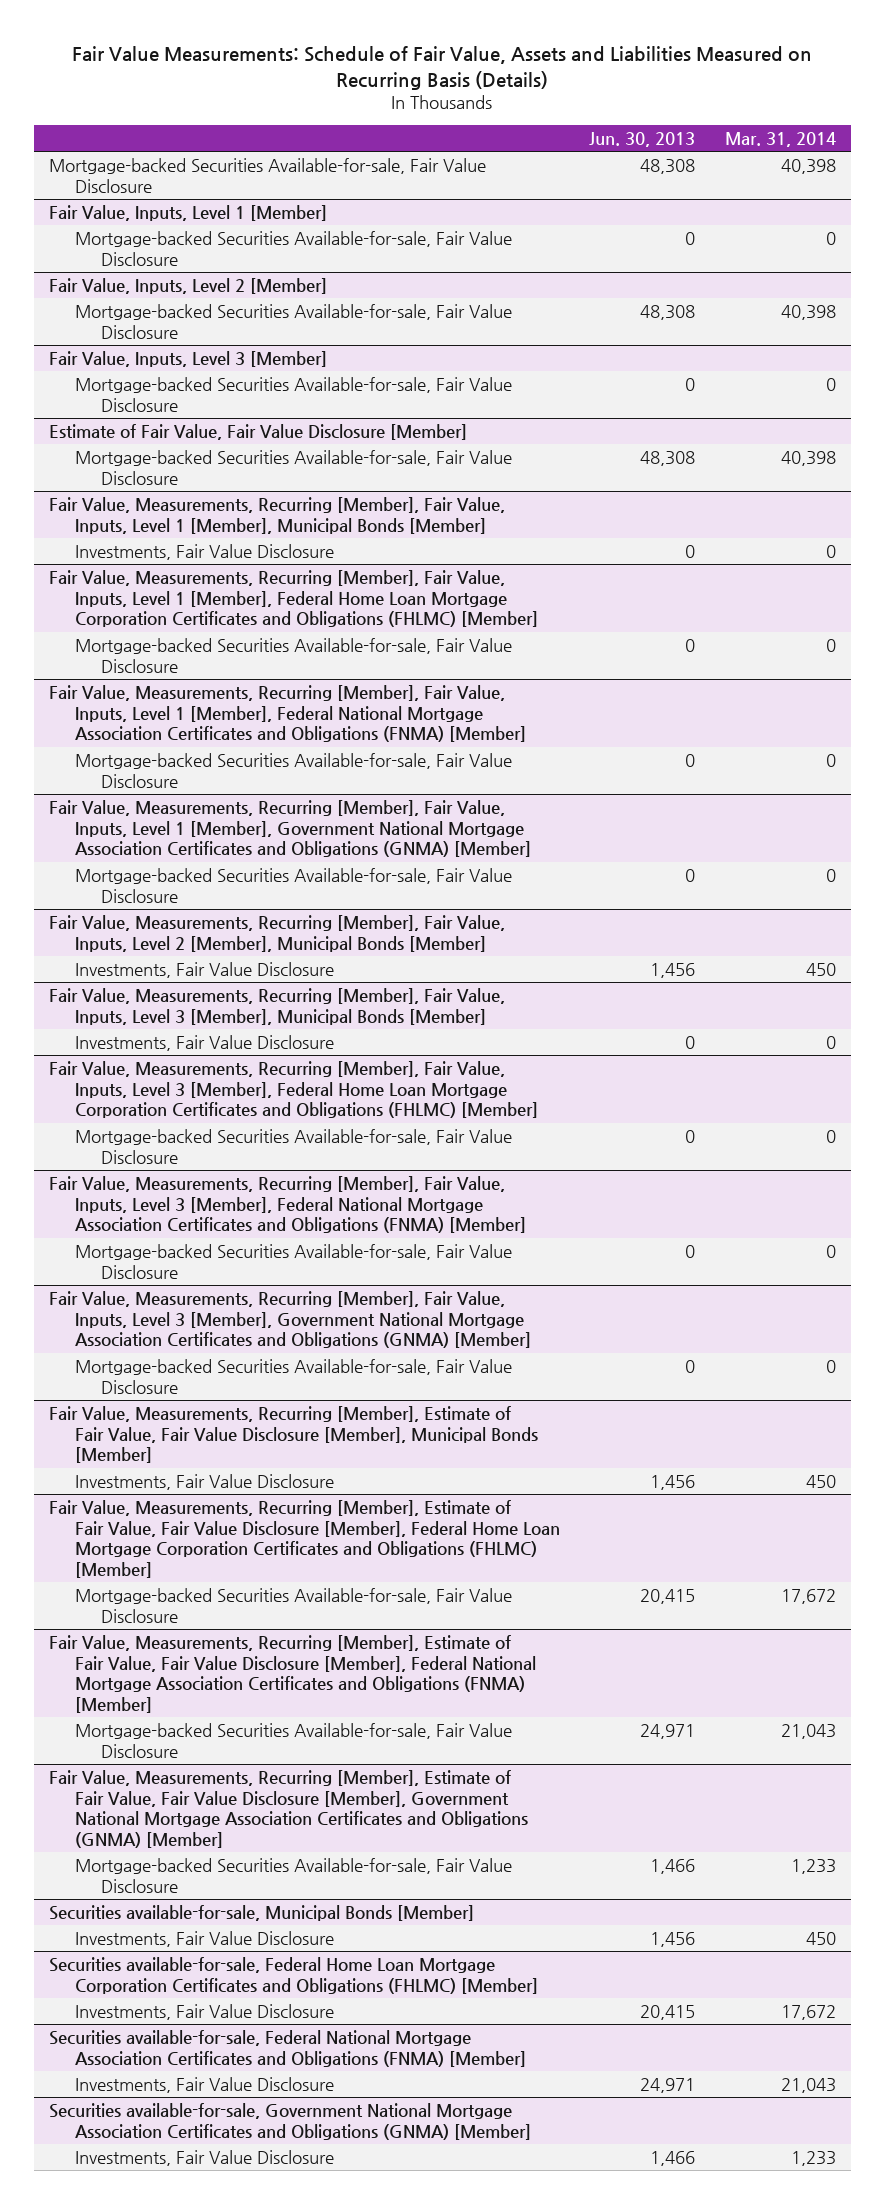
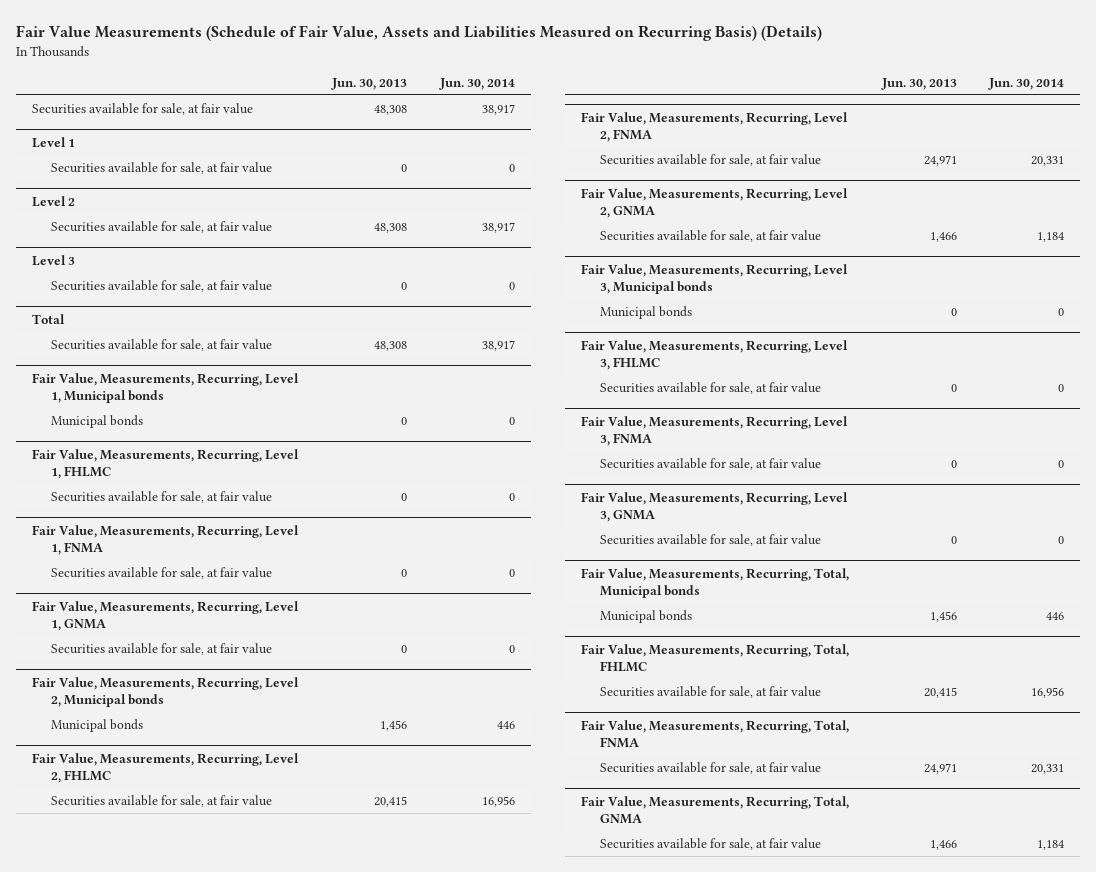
- Fair Value Measurements: Schedule of Fair Value, Assets and Liabilities Measured on Recurring Basis (Details)
+ Fair Value Measurements (Schedule of Fair Value, Assets and Liabilities Measured on Recurring Basis) (Details)
- | Jun. 30, 2013 | Mar. 31, 2014
+ | Jun. 30, 2013 | Jun. 30, 2014
- Mortgage-backed Securities Available-for-sale, Fair Value Disclosure | 48,308 | 40,398
- Fair Value, Inputs, Level 1 [Member]
- Mortgage-backed Securities Available-for-sale, Fair Value Disclosure | 0 | 0
- Fair Value, Inputs, Level 2 [Member]
- Mortgage-backed Securities Available-for-sale, Fair Value Disclosure | 48,308 | 40,398
- Fair Value, Inputs, Level 3 [Member]
- Mortgage-backed Securities Available-for-sale, Fair Value Disclosure | 0 | 0
- Estimate of Fair Value, Fair Value Disclosure [Member]
- Mortgage-backed Securities Available-for-sale, Fair Value Disclosure | 48,308 | 40,398
- Fair Value, Measurements, Recurring [Member], Fair Value, Inputs, Level 1 [Member], Municipal Bonds [Member]
- Investments, Fair Value Disclosure | 0 | 0
- Fair Value, Measurements, Recurring [Member], Fair Value, Inputs, Level 1 [Member], Federal Home Loan Mortgage Corporation Certificates and Obligations (FHLMC) [Member]
- Mortgage-backed Securities Available-for-sale, Fair Value Disclosure | 0 | 0
- Fair Value, Measurements, Recurring [Member], Fair Value, Inputs, Level 1 [Member], Federal National Mortgage Association Certificates and Obligations (FNMA) [Member]
- Mortgage-backed Securities Available-for-sale, Fair Value Disclosure | 0 | 0
- Fair Value, Measurements, Recurring [Member], Fair Value, Inputs, Level 1 [Member], Government National Mortgage Association Certificates and Obligations (GNMA) [Member]
- Mortgage-backed Securities Available-for-sale, Fair Value Disclosure | 0 | 0
- Fair Value, Measurements, Recurring [Member], Fair Value, Inputs, Level 2 [Member], Municipal Bonds [Member]
- Investments, Fair Value Disclosure | 1,456 | 450
- Fair Value, Measurements, Recurring [Member], Fair Value, Inputs, Level 3 [Member], Municipal Bonds [Member]
- Investments, Fair Value Disclosure | 0 | 0
- Fair Value, Measurements, Recurring [Member], Fair Value, Inputs, Level 3 [Member], Federal Home Loan Mortgage Corporation Certificates and Obligations (FHLMC) [Member]
- Mortgage-backed Securities Available-for-sale, Fair Value Disclosure | 0 | 0
- Fair Value, Measurements, Recurring [Member], Fair Value, Inputs, Level 3 [Member], Federal National Mortgage Association Certificates and Obligations (FNMA) [Member]
- Mortgage-backed Securities Available-for-sale, Fair Value Disclosure | 0 | 0
- Fair Value, Measurements, Recurring [Member], Fair Value, Inputs, Level 3 [Member], Government National Mortgage Association Certificates and Obligations (GNMA) [Member]
- Mortgage-backed Securities Available-for-sale, Fair Value Disclosure | 0 | 0
- Fair Value, Measurements, Recurring [Member], Estimate of Fair Value, Fair Value Disclosure [Member], Municipal Bonds [Member]
- Investments, Fair Value Disclosure | 1,456 | 450
- Fair Value, Measurements, Recurring [Member], Estimate of Fair Value, Fair Value Disclosure [Member], Federal Home Loan Mortgage Corporation Certificates and Obligations (FHLMC) [Member]
- Mortgage-backed Securities Available-for-sale, Fair Value Disclosure | 20,415 | 17,672
- Fair Value, Measurements, Recurring [Member], Estimate of Fair Value, Fair Value Disclosure [Member], Federal National Mortgage Association Certificates and Obligations (FNMA) [Member]
- Mortgage-backed Securities Available-for-sale, Fair Value Disclosure | 24,971 | 21,043
- Fair Value, Measurements, Recurring [Member], Estimate of Fair Value, Fair Value Disclosure [Member], Government National Mortgage Association Certificates and Obligations (GNMA) [Member]
- Mortgage-backed Securities Available-for-sale, Fair Value Disclosure | 1,466 | 1,233
- Securities available-for-sale, Municipal Bonds [Member]
- Investments, Fair Value Disclosure | 1,456 | 450
- Securities available-for-sale, Federal Home Loan Mortgage Corporation Certificates and Obligations (FHLMC) [Member]
- Investments, Fair Value Disclosure | 20,415 | 17,672
- Securities available-for-sale, Federal National Mortgage Association Certificates and Obligations (FNMA) [Member]
- Investments, Fair Value Disclosure | 24,971 | 21,043
- Securities available-for-sale, Government National Mortgage Association Certificates and Obligations (GNMA) [Member]
- Investments, Fair Value Disclosure | 1,466 | 1,233
+ Securities available for sale, at fair value | 48,308 | 38,917
+ Level 1
+ Securities available for sale, at fair value | 0 | 0
+ Level 2
+ Securities available for sale, at fair value | 48,308 | 38,917
+ Level 3
+ Securities available for sale, at fair value | 0 | 0
+ Total
+ Securities available for sale, at fair value | 48,308 | 38,917
+ Fair Value, Measurements, Recurring, Level 1, Municipal bonds
+ Municipal bonds | 0 | 0
+ Fair Value, Measurements, Recurring, Level 1, FHLMC
+ Securities available for sale, at fair value | 0 | 0
+ Fair Value, Measurements, Recurring, Level 1, FNMA
+ Securities available for sale, at fair value | 0 | 0
+ Fair Value, Measurements, Recurring, Level 1, GNMA
+ Securities available for sale, at fair value | 0 | 0
+ Fair Value, Measurements, Recurring, Level 2, Municipal bonds
+ Municipal bonds | 1,456 | 446
+ Fair Value, Measurements, Recurring, Level 2, FHLMC
+ Securities available for sale, at fair value | 20,415 | 16,956
+ Fair Value, Measurements, Recurring, Level 2, FNMA
+ Securities available for sale, at fair value | 24,971 | 20,331
+ Fair Value, Measurements, Recurring, Level 2, GNMA
+ Securities available for sale, at fair value | 1,466 | 1,184
+ Fair Value, Measurements, Recurring, Level 3, Municipal bonds
+ Municipal bonds | 0 | 0
+ Fair Value, Measurements, Recurring, Level 3, FHLMC
+ Securities available for sale, at fair value | 0 | 0
+ Fair Value, Measurements, Recurring, Level 3, FNMA
+ Securities available for sale, at fair value | 0 | 0
+ Fair Value, Measurements, Recurring, Level 3, GNMA
+ Securities available for sale, at fair value | 0 | 0
+ Fair Value, Measurements, Recurring, Total, Municipal bonds
+ Municipal bonds | 1,456 | 446
+ Fair Value, Measurements, Recurring, Total, FHLMC
+ Securities available for sale, at fair value | 20,415 | 16,956
+ Fair Value, Measurements, Recurring, Total, FNMA
+ Securities available for sale, at fair value | 24,971 | 20,331
+ Fair Value, Measurements, Recurring, Total, GNMA
+ Securities available for sale, at fair value | 1,466 | 1,184

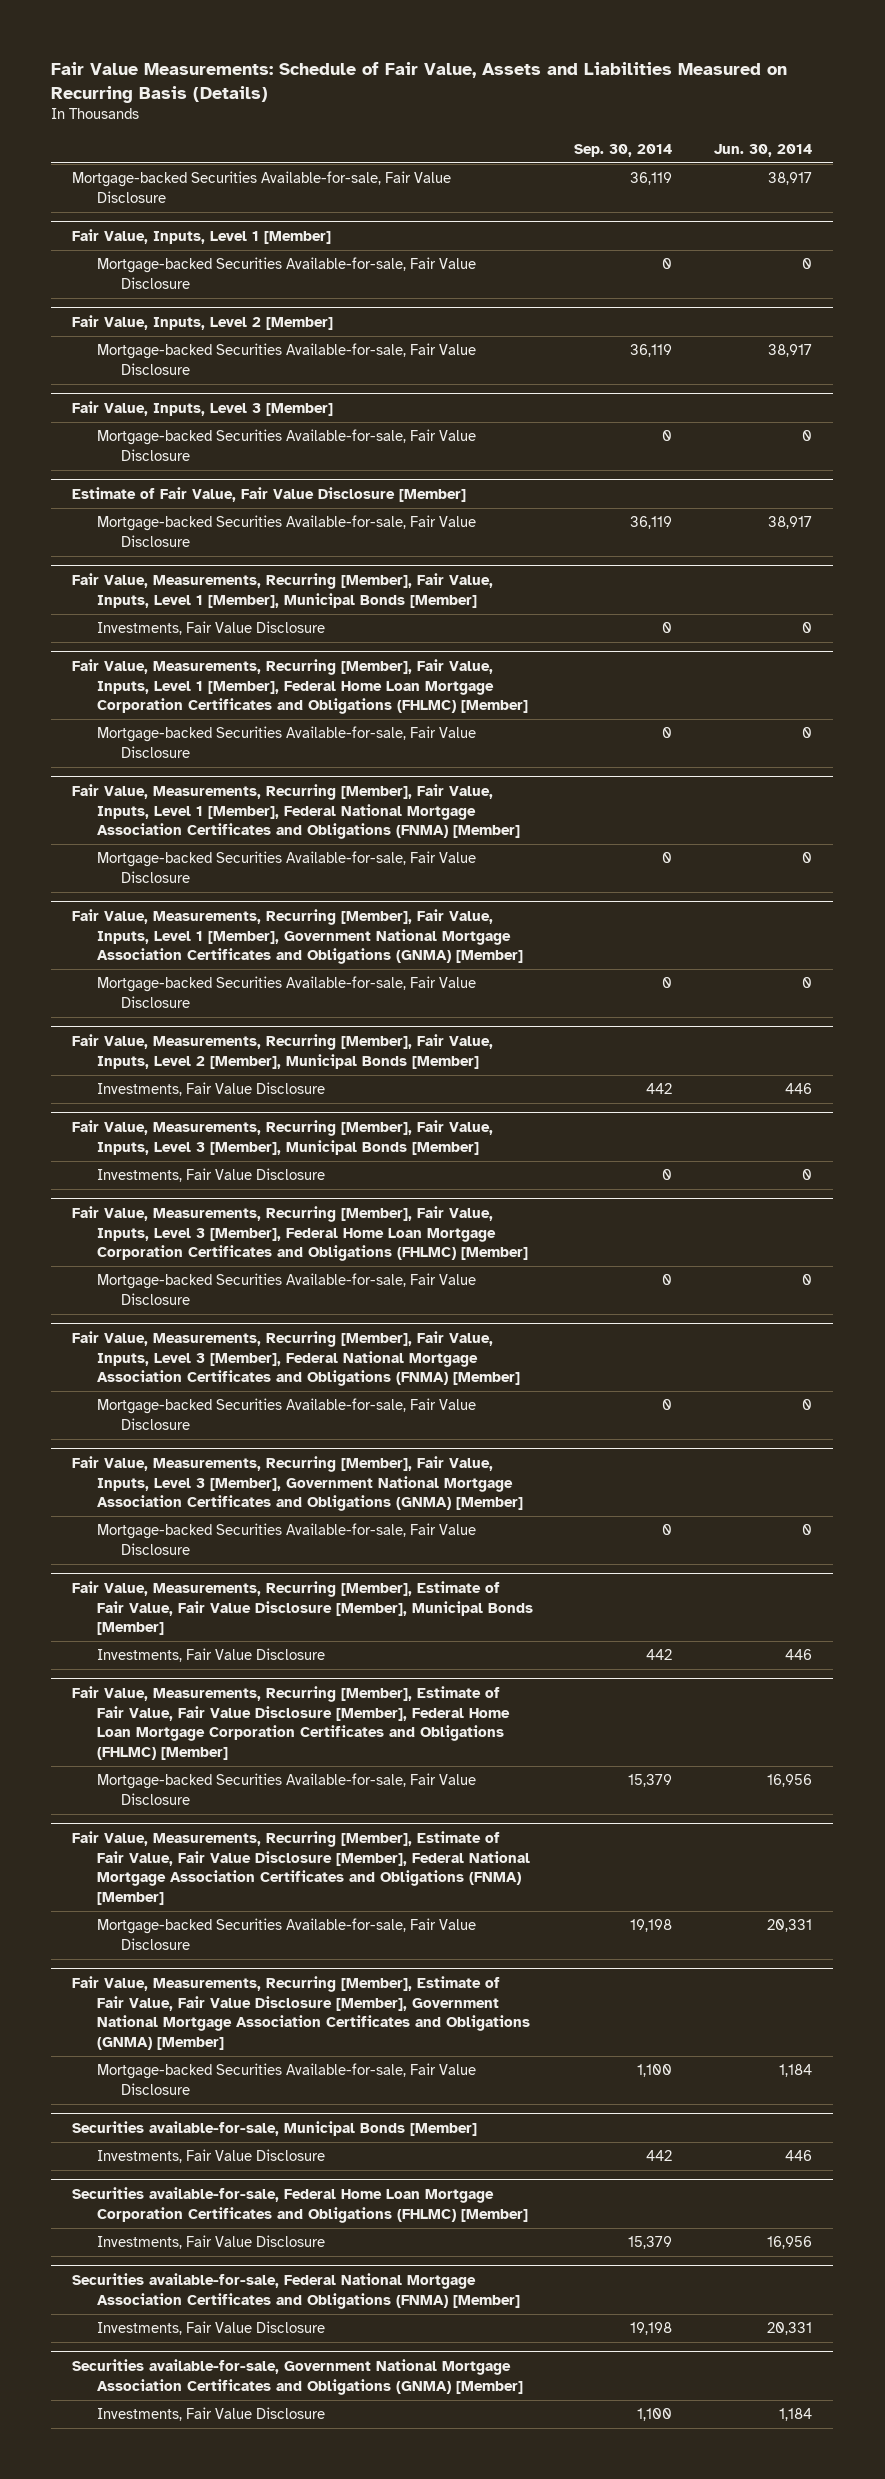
- Fair Value Measurements (Schedule of Fair Value, Assets and Liabilities Measured on Recurring Basis) (Details)
+ Fair Value Measurements: Schedule of Fair Value, Assets and Liabilities Measured on Recurring Basis (Details)
- | Jun. 30, 2013 | Jun. 30, 2014
+ | Sep. 30, 2014 | Jun. 30, 2014
- Securities available for sale, at fair value | 48,308 | 38,917
- Level 1
- Securities available for sale, at fair value | 0 | 0
- Level 2
- Securities available for sale, at fair value | 48,308 | 38,917
- Level 3
- Securities available for sale, at fair value | 0 | 0
- Total
- Securities available for sale, at fair value | 48,308 | 38,917
- Fair Value, Measurements, Recurring, Level 1, Municipal bonds
- Municipal bonds | 0 | 0
- Fair Value, Measurements, Recurring, Level 1, FHLMC
- Securities available for sale, at fair value | 0 | 0
- Fair Value, Measurements, Recurring, Level 1, FNMA
- Securities available for sale, at fair value | 0 | 0
- Fair Value, Measurements, Recurring, Level 1, GNMA
- Securities available for sale, at fair value | 0 | 0
- Fair Value, Measurements, Recurring, Level 2, Municipal bonds
- Municipal bonds | 1,456 | 446
- Fair Value, Measurements, Recurring, Level 2, FHLMC
- Securities available for sale, at fair value | 20,415 | 16,956
- Fair Value, Measurements, Recurring, Level 2, FNMA
- Securities available for sale, at fair value | 24,971 | 20,331
- Fair Value, Measurements, Recurring, Level 2, GNMA
- Securities available for sale, at fair value | 1,466 | 1,184
- Fair Value, Measurements, Recurring, Level 3, Municipal bonds
- Municipal bonds | 0 | 0
- Fair Value, Measurements, Recurring, Level 3, FHLMC
- Securities available for sale, at fair value | 0 | 0
- Fair Value, Measurements, Recurring, Level 3, FNMA
- Securities available for sale, at fair value | 0 | 0
- Fair Value, Measurements, Recurring, Level 3, GNMA
- Securities available for sale, at fair value | 0 | 0
- Fair Value, Measurements, Recurring, Total, Municipal bonds
- Municipal bonds | 1,456 | 446
- Fair Value, Measurements, Recurring, Total, FHLMC
- Securities available for sale, at fair value | 20,415 | 16,956
- Fair Value, Measurements, Recurring, Total, FNMA
- Securities available for sale, at fair value | 24,971 | 20,331
- Fair Value, Measurements, Recurring, Total, GNMA
- Securities available for sale, at fair value | 1,466 | 1,184
+ Mortgage-backed Securities Available-for-sale, Fair Value Disclosure | 36,119 | 38,917
+ Fair Value, Inputs, Level 1 [Member]
+ Mortgage-backed Securities Available-for-sale, Fair Value Disclosure | 0 | 0
+ Fair Value, Inputs, Level 2 [Member]
+ Mortgage-backed Securities Available-for-sale, Fair Value Disclosure | 36,119 | 38,917
+ Fair Value, Inputs, Level 3 [Member]
+ Mortgage-backed Securities Available-for-sale, Fair Value Disclosure | 0 | 0
+ Estimate of Fair Value, Fair Value Disclosure [Member]
+ Mortgage-backed Securities Available-for-sale, Fair Value Disclosure | 36,119 | 38,917
+ Fair Value, Measurements, Recurring [Member], Fair Value, Inputs, Level 1 [Member], Municipal Bonds [Member]
+ Investments, Fair Value Disclosure | 0 | 0
+ Fair Value, Measurements, Recurring [Member], Fair Value, Inputs, Level 1 [Member], Federal Home Loan Mortgage Corporation Certificates and Obligations (FHLMC) [Member]
+ Mortgage-backed Securities Available-for-sale, Fair Value Disclosure | 0 | 0
+ Fair Value, Measurements, Recurring [Member], Fair Value, Inputs, Level 1 [Member], Federal National Mortgage Association Certificates and Obligations (FNMA) [Member]
+ Mortgage-backed Securities Available-for-sale, Fair Value Disclosure | 0 | 0
+ Fair Value, Measurements, Recurring [Member], Fair Value, Inputs, Level 1 [Member], Government National Mortgage Association Certificates and Obligations (GNMA) [Member]
+ Mortgage-backed Securities Available-for-sale, Fair Value Disclosure | 0 | 0
+ Fair Value, Measurements, Recurring [Member], Fair Value, Inputs, Level 2 [Member], Municipal Bonds [Member]
+ Investments, Fair Value Disclosure | 442 | 446
+ Fair Value, Measurements, Recurring [Member], Fair Value, Inputs, Level 3 [Member], Municipal Bonds [Member]
+ Investments, Fair Value Disclosure | 0 | 0
+ Fair Value, Measurements, Recurring [Member], Fair Value, Inputs, Level 3 [Member], Federal Home Loan Mortgage Corporation Certificates and Obligations (FHLMC) [Member]
+ Mortgage-backed Securities Available-for-sale, Fair Value Disclosure | 0 | 0
+ Fair Value, Measurements, Recurring [Member], Fair Value, Inputs, Level 3 [Member], Federal National Mortgage Association Certificates and Obligations (FNMA) [Member]
+ Mortgage-backed Securities Available-for-sale, Fair Value Disclosure | 0 | 0
+ Fair Value, Measurements, Recurring [Member], Fair Value, Inputs, Level 3 [Member], Government National Mortgage Association Certificates and Obligations (GNMA) [Member]
+ Mortgage-backed Securities Available-for-sale, Fair Value Disclosure | 0 | 0
+ Fair Value, Measurements, Recurring [Member], Estimate of Fair Value, Fair Value Disclosure [Member], Municipal Bonds [Member]
+ Investments, Fair Value Disclosure | 442 | 446
+ Fair Value, Measurements, Recurring [Member], Estimate of Fair Value, Fair Value Disclosure [Member], Federal Home Loan Mortgage Corporation Certificates and Obligations (FHLMC) [Member]
+ Mortgage-backed Securities Available-for-sale, Fair Value Disclosure | 15,379 | 16,956
+ Fair Value, Measurements, Recurring [Member], Estimate of Fair Value, Fair Value Disclosure [Member], Federal National Mortgage Association Certificates and Obligations (FNMA) [Member]
+ Mortgage-backed Securities Available-for-sale, Fair Value Disclosure | 19,198 | 20,331
+ Fair Value, Measurements, Recurring [Member], Estimate of Fair Value, Fair Value Disclosure [Member], Government National Mortgage Association Certificates and Obligations (GNMA) [Member]
+ Mortgage-backed Securities Available-for-sale, Fair Value Disclosure | 1,100 | 1,184
+ Securities available-for-sale, Municipal Bonds [Member]
+ Investments, Fair Value Disclosure | 442 | 446
+ Securities available-for-sale, Federal Home Loan Mortgage Corporation Certificates and Obligations (FHLMC) [Member]
+ Investments, Fair Value Disclosure | 15,379 | 16,956
+ Securities available-for-sale, Federal National Mortgage Association Certificates and Obligations (FNMA) [Member]
+ Investments, Fair Value Disclosure | 19,198 | 20,331
+ Securities available-for-sale, Government National Mortgage Association Certificates and Obligations (GNMA) [Member]
+ Investments, Fair Value Disclosure | 1,100 | 1,184

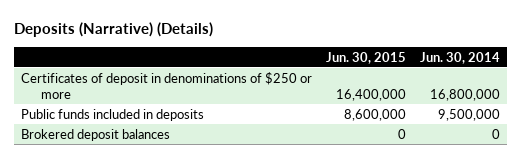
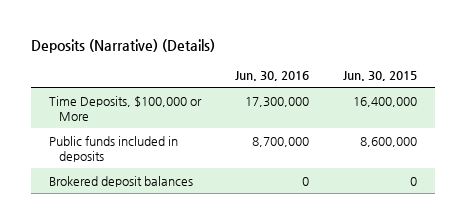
- | Jun. 30, 2015 | Jun. 30, 2014
+ | Jun. 30, 2016 | Jun. 30, 2015
- Certificates of deposit in denominations of $250 or more | 16,400,000 | 16,800,000
+ Time Deposits, $100,000 or More | 17,300,000 | 16,400,000

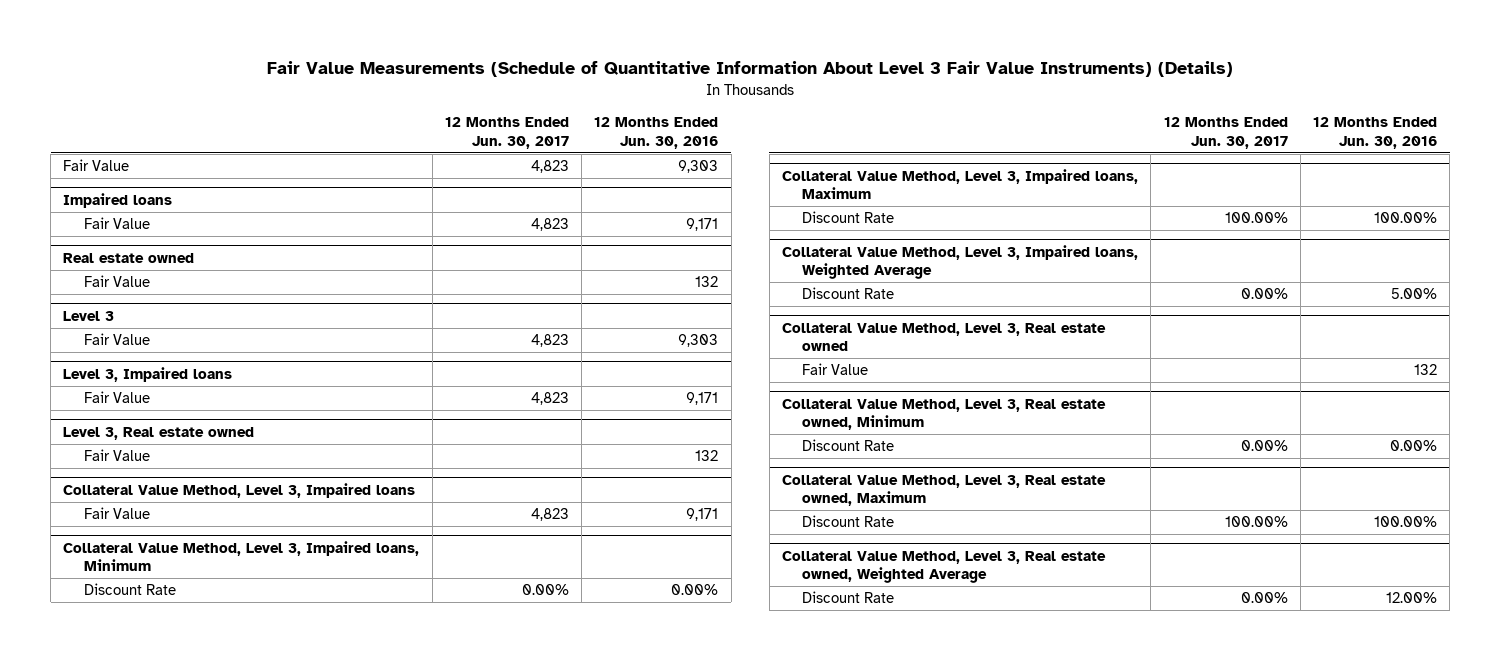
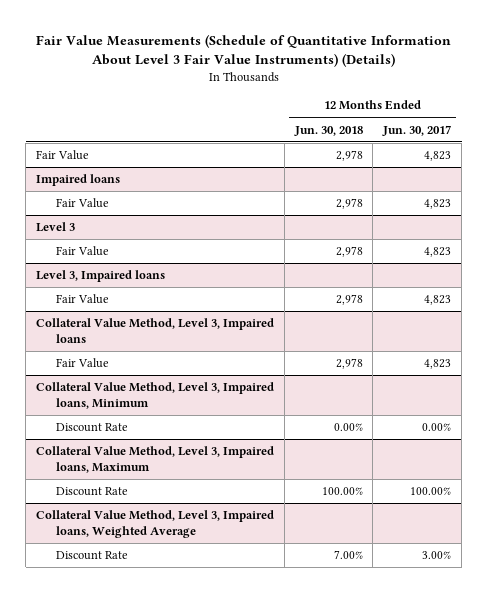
- | 12 Months Ended Jun. 30, 2017 | 12 Months Ended Jun. 30, 2016
+ | 12 Months Ended Jun. 30, 2018 | 12 Months Ended Jun. 30, 2017
- Real estate owned
- Fair Value | | 132
- Level 3, Real estate owned
- Fair Value | | 132
@ Collateral Value Method, Level 3, Impaired loans, Weighted Average
- Discount Rate | 0.00% | 5.00%
- Collateral Value Method, Level 3, Real estate owned
- Fair Value | | 132
- Collateral Value Method, Level 3, Real estate owned, Minimum
- Discount Rate | 0.00% | 0.00%
- Collateral Value Method, Level 3, Real estate owned, Maximum
- Discount Rate | 100.00% | 100.00%
- Collateral Value Method, Level 3, Real estate owned, Weighted Average
- Discount Rate | 0.00% | 12.00%
@ Collateral Value Method, Level 3, Impaired loans, Weighted Average
+ Discount Rate | 7.00% | 3.00%

